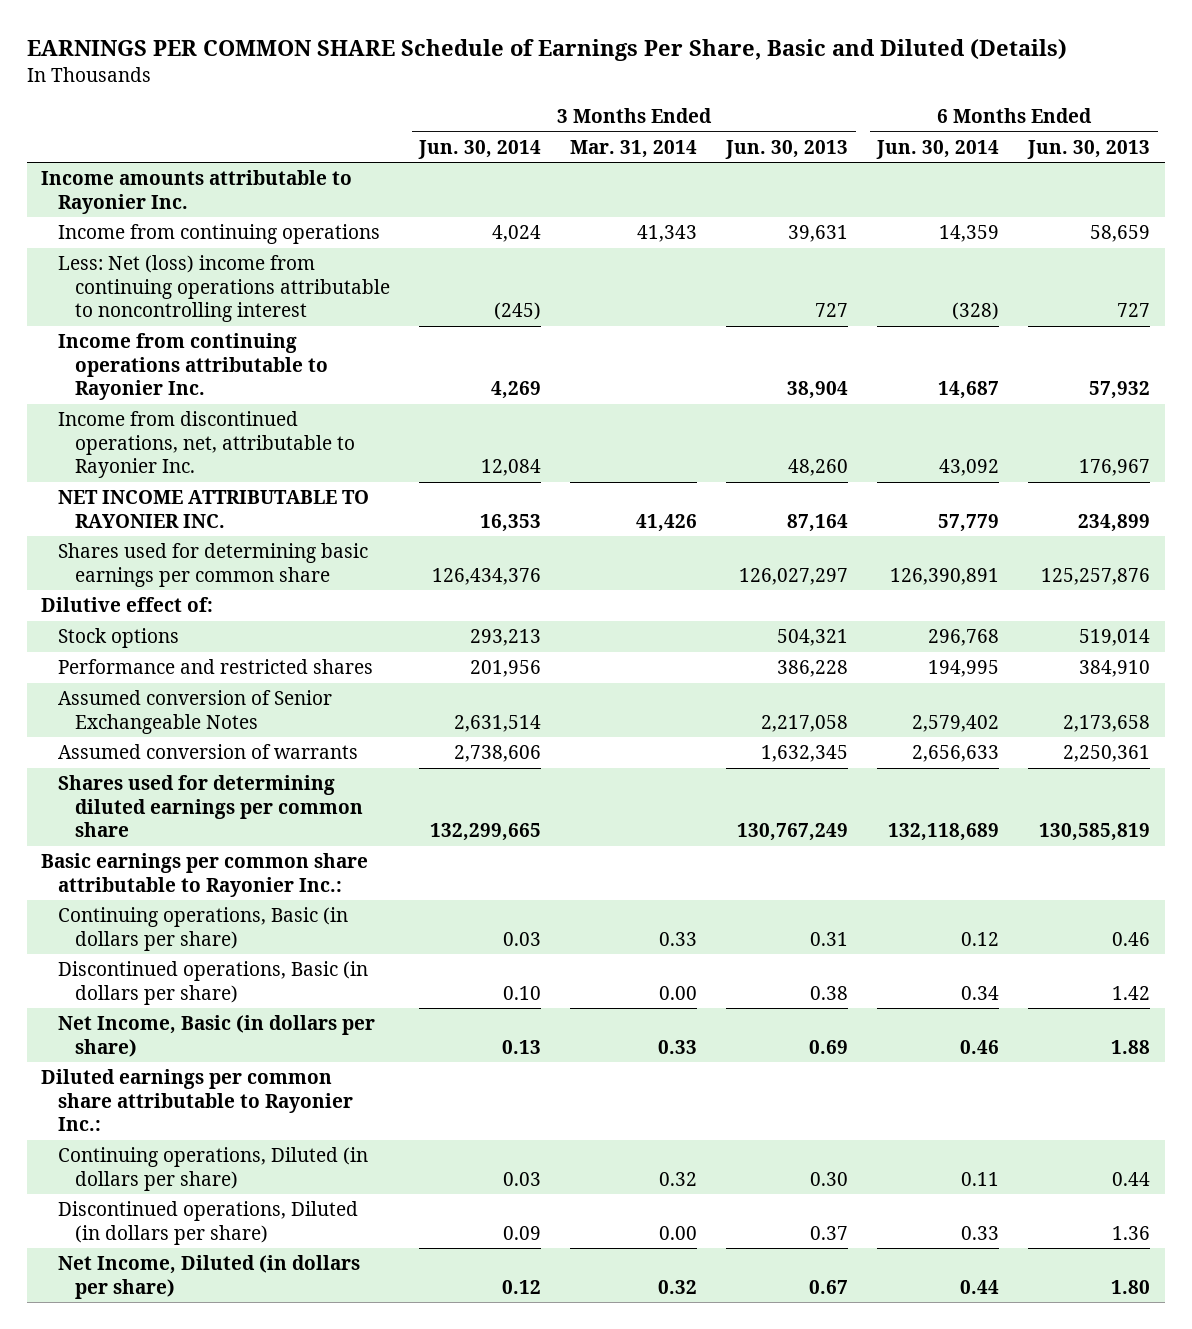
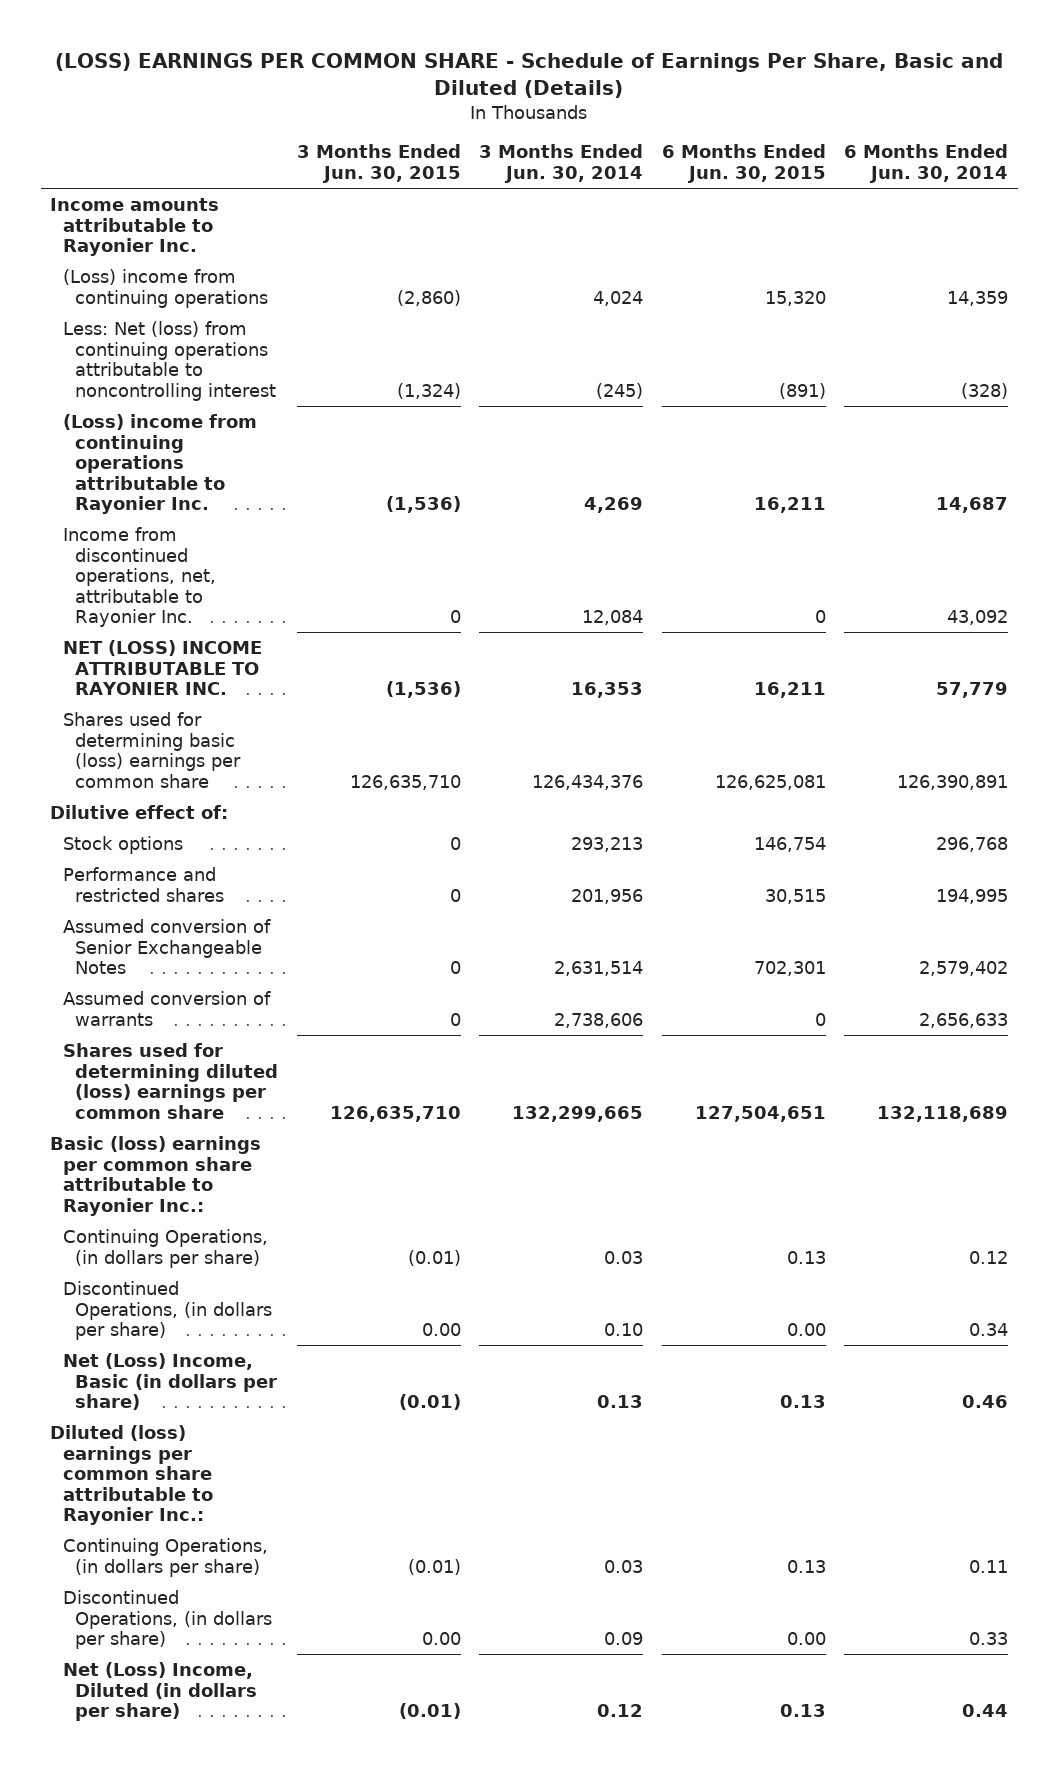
- EARNINGS PER COMMON SHARE Schedule of Earnings Per Share, Basic and Diluted (Details)
+ (LOSS) EARNINGS PER COMMON SHARE - Schedule of Earnings Per Share, Basic and Diluted (Details)
- | 3 Months Ended Jun. 30, 2014 | 3 Months Ended Mar. 31, 2014 | 3 Months Ended Jun. 30, 2013 | 6 Months Ended Jun. 30, 2014 | 6 Months Ended Jun. 30, 2013
+ | 3 Months Ended Jun. 30, 2015 | 3 Months Ended Jun. 30, 2014 | 6 Months Ended Jun. 30, 2015 | 6 Months Ended Jun. 30, 2014
- Income from continuing operations | 4,024 | 41,343 | 39,631 | 14,359 | 58,659
- Less: Net (loss) income from continuing operations attributable to noncontrolling interest | (245) | | 727 | (328) | 727
- Income from continuing operations attributable to Rayonier Inc. | 4,269 | | 38,904 | 14,687 | 57,932
+ (Loss) income from continuing operations | (2,860) | 4,024 | 15,320 | 14,359
+ Less: Net (loss) from continuing operations attributable to noncontrolling interest | (1,324) | (245) | (891) | (328)
+ (Loss) income from continuing operations attributable to Rayonier Inc. | (1,536) | 4,269 | 16,211 | 14,687
- NET INCOME ATTRIBUTABLE TO RAYONIER INC. | 16,353 | 41,426 | 87,164 | 57,779 | 234,899
- Shares used for determining basic earnings per common share | 126,434,376 | | 126,027,297 | 126,390,891 | 125,257,876
+ NET (LOSS) INCOME ATTRIBUTABLE TO RAYONIER INC. | (1,536) | 16,353 | 16,211 | 57,779
+ Shares used for determining basic (loss) earnings per common share | 126,635,710 | 126,434,376 | 126,625,081 | 126,390,891
- Shares used for determining diluted earnings per common share | 132,299,665 | | 130,767,249 | 132,118,689 | 130,585,819
- Basic earnings per common share attributable to Rayonier Inc.:
- Continuing operations, Basic (in dollars per share) | 0.03 | 0.33 | 0.31 | 0.12 | 0.46
- Discontinued operations, Basic (in dollars per share) | 0.10 | 0.00 | 0.38 | 0.34 | 1.42
- Net Income, Basic (in dollars per share) | 0.13 | 0.33 | 0.69 | 0.46 | 1.88
- Diluted earnings per common share attributable to Rayonier Inc.:
- Continuing operations, Diluted (in dollars per share) | 0.03 | 0.32 | 0.30 | 0.11 | 0.44
- Discontinued operations, Diluted (in dollars per share) | 0.09 | 0.00 | 0.37 | 0.33 | 1.36
- Net Income, Diluted (in dollars per share) | 0.12 | 0.32 | 0.67 | 0.44 | 1.80
+ Shares used for determining diluted (loss) earnings per common share | 126,635,710 | 132,299,665 | 127,504,651 | 132,118,689
+ Basic (loss) earnings per common share attributable to Rayonier Inc.:
+ Continuing Operations, (in dollars per share) | (0.01) | 0.03 | 0.13 | 0.12
+ Discontinued Operations, (in dollars per share) | 0.00 | 0.10 | 0.00 | 0.34
+ Net (Loss) Income, Basic (in dollars per share) | (0.01) | 0.13 | 0.13 | 0.46
+ Diluted (loss) earnings per common share attributable to Rayonier Inc.:
+ Continuing Operations, (in dollars per share) | (0.01) | 0.03 | 0.13 | 0.11
+ Discontinued Operations, (in dollars per share) | 0.00 | 0.09 | 0.00 | 0.33
+ Net (Loss) Income, Diluted (in dollars per share) | (0.01) | 0.12 | 0.13 | 0.44

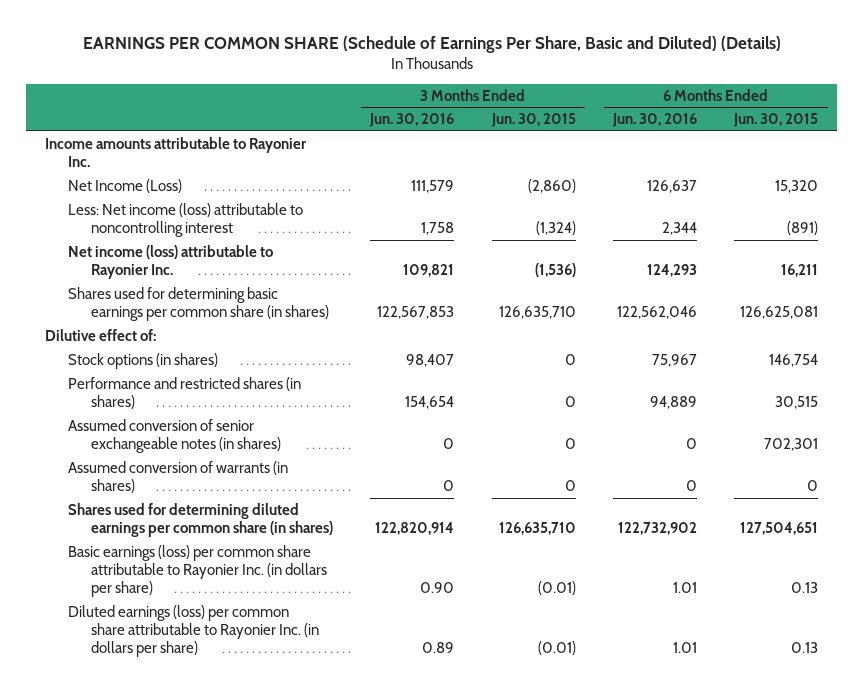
- (LOSS) EARNINGS PER COMMON SHARE - Schedule of Earnings Per Share, Basic and Diluted (Details)
+ EARNINGS PER COMMON SHARE (Schedule of Earnings Per Share, Basic and Diluted) (Details)
- | 3 Months Ended Jun. 30, 2015 | 3 Months Ended Jun. 30, 2014 | 6 Months Ended Jun. 30, 2015 | 6 Months Ended Jun. 30, 2014
+ | 3 Months Ended Jun. 30, 2016 | 3 Months Ended Jun. 30, 2015 | 6 Months Ended Jun. 30, 2016 | 6 Months Ended Jun. 30, 2015
- (Loss) income from continuing operations | (2,860) | 4,024 | 15,320 | 14,359
- Less: Net (loss) from continuing operations attributable to noncontrolling interest | (1,324) | (245) | (891) | (328)
- (Loss) income from continuing operations attributable to Rayonier Inc. | (1,536) | 4,269 | 16,211 | 14,687
- Income from discontinued operations, net, attributable to Rayonier Inc. | 0 | 12,084 | 0 | 43,092
- NET (LOSS) INCOME ATTRIBUTABLE TO RAYONIER INC. | (1,536) | 16,353 | 16,211 | 57,779
- Shares used for determining basic (loss) earnings per common share | 126,635,710 | 126,434,376 | 126,625,081 | 126,390,891
+ Net Income (Loss) | 111,579 | (2,860) | 126,637 | 15,320
+ Less: Net income (loss) attributable to noncontrolling interest | 1,758 | (1,324) | 2,344 | (891)
+ Net income (loss) attributable to Rayonier Inc. | 109,821 | (1,536) | 124,293 | 16,211
+ Shares used for determining basic earnings per common share (in shares) | 122,567,853 | 126,635,710 | 122,562,046 | 126,625,081
- Stock options | 0 | 293,213 | 146,754 | 296,768
- Performance and restricted shares | 0 | 201,956 | 30,515 | 194,995
- Assumed conversion of Senior Exchangeable Notes | 0 | 2,631,514 | 702,301 | 2,579,402
- Assumed conversion of warrants | 0 | 2,738,606 | 0 | 2,656,633
- Shares used for determining diluted (loss) earnings per common share | 126,635,710 | 132,299,665 | 127,504,651 | 132,118,689
- Basic (loss) earnings per common share attributable to Rayonier Inc.:
- Continuing Operations, (in dollars per share) | (0.01) | 0.03 | 0.13 | 0.12
- Discontinued Operations, (in dollars per share) | 0.00 | 0.10 | 0.00 | 0.34
- Net (Loss) Income, Basic (in dollars per share) | (0.01) | 0.13 | 0.13 | 0.46
- Diluted (loss) earnings per common share attributable to Rayonier Inc.:
- Continuing Operations, (in dollars per share) | (0.01) | 0.03 | 0.13 | 0.11
- Discontinued Operations, (in dollars per share) | 0.00 | 0.09 | 0.00 | 0.33
- Net (Loss) Income, Diluted (in dollars per share) | (0.01) | 0.12 | 0.13 | 0.44
+ Stock options (in shares) | 98,407 | 0 | 75,967 | 146,754
+ Performance and restricted shares (in shares) | 154,654 | 0 | 94,889 | 30,515
+ Assumed conversion of senior exchangeable notes (in shares) | 0 | 0 | 0 | 702,301
+ Assumed conversion of warrants (in shares) | 0 | 0 | 0 | 0
+ Shares used for determining diluted earnings per common share (in shares) | 122,820,914 | 126,635,710 | 122,732,902 | 127,504,651
+ Basic earnings (loss) per common share attributable to Rayonier Inc. (in dollars per share) | 0.90 | (0.01) | 1.01 | 0.13
+ Diluted earnings (loss) per common share attributable to Rayonier Inc. (in dollars per share) | 0.89 | (0.01) | 1.01 | 0.13

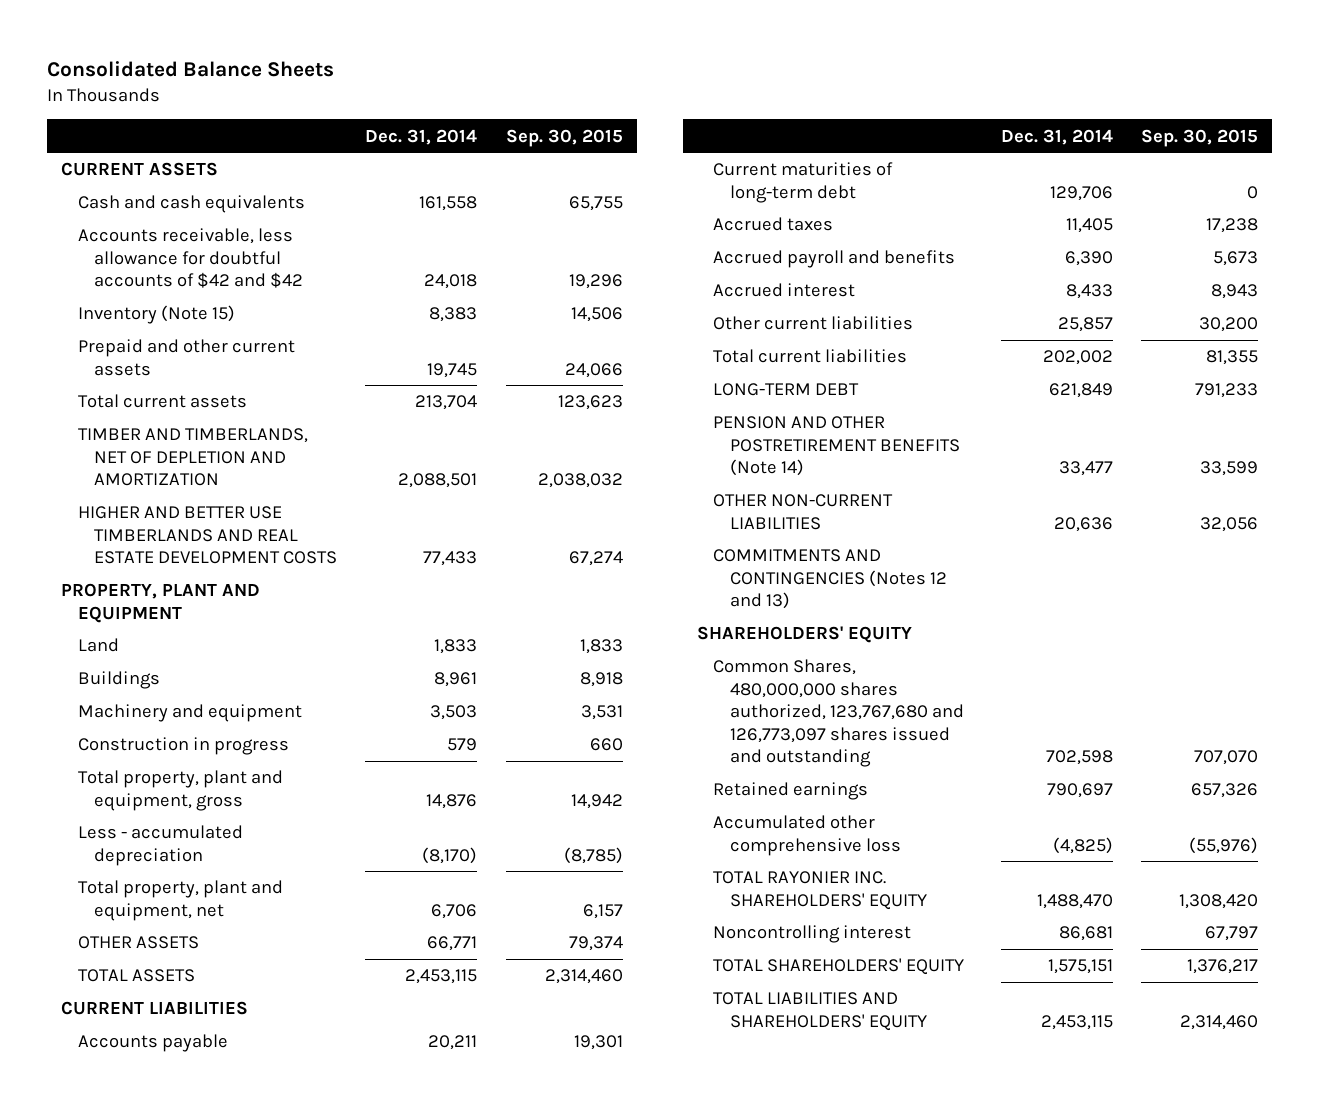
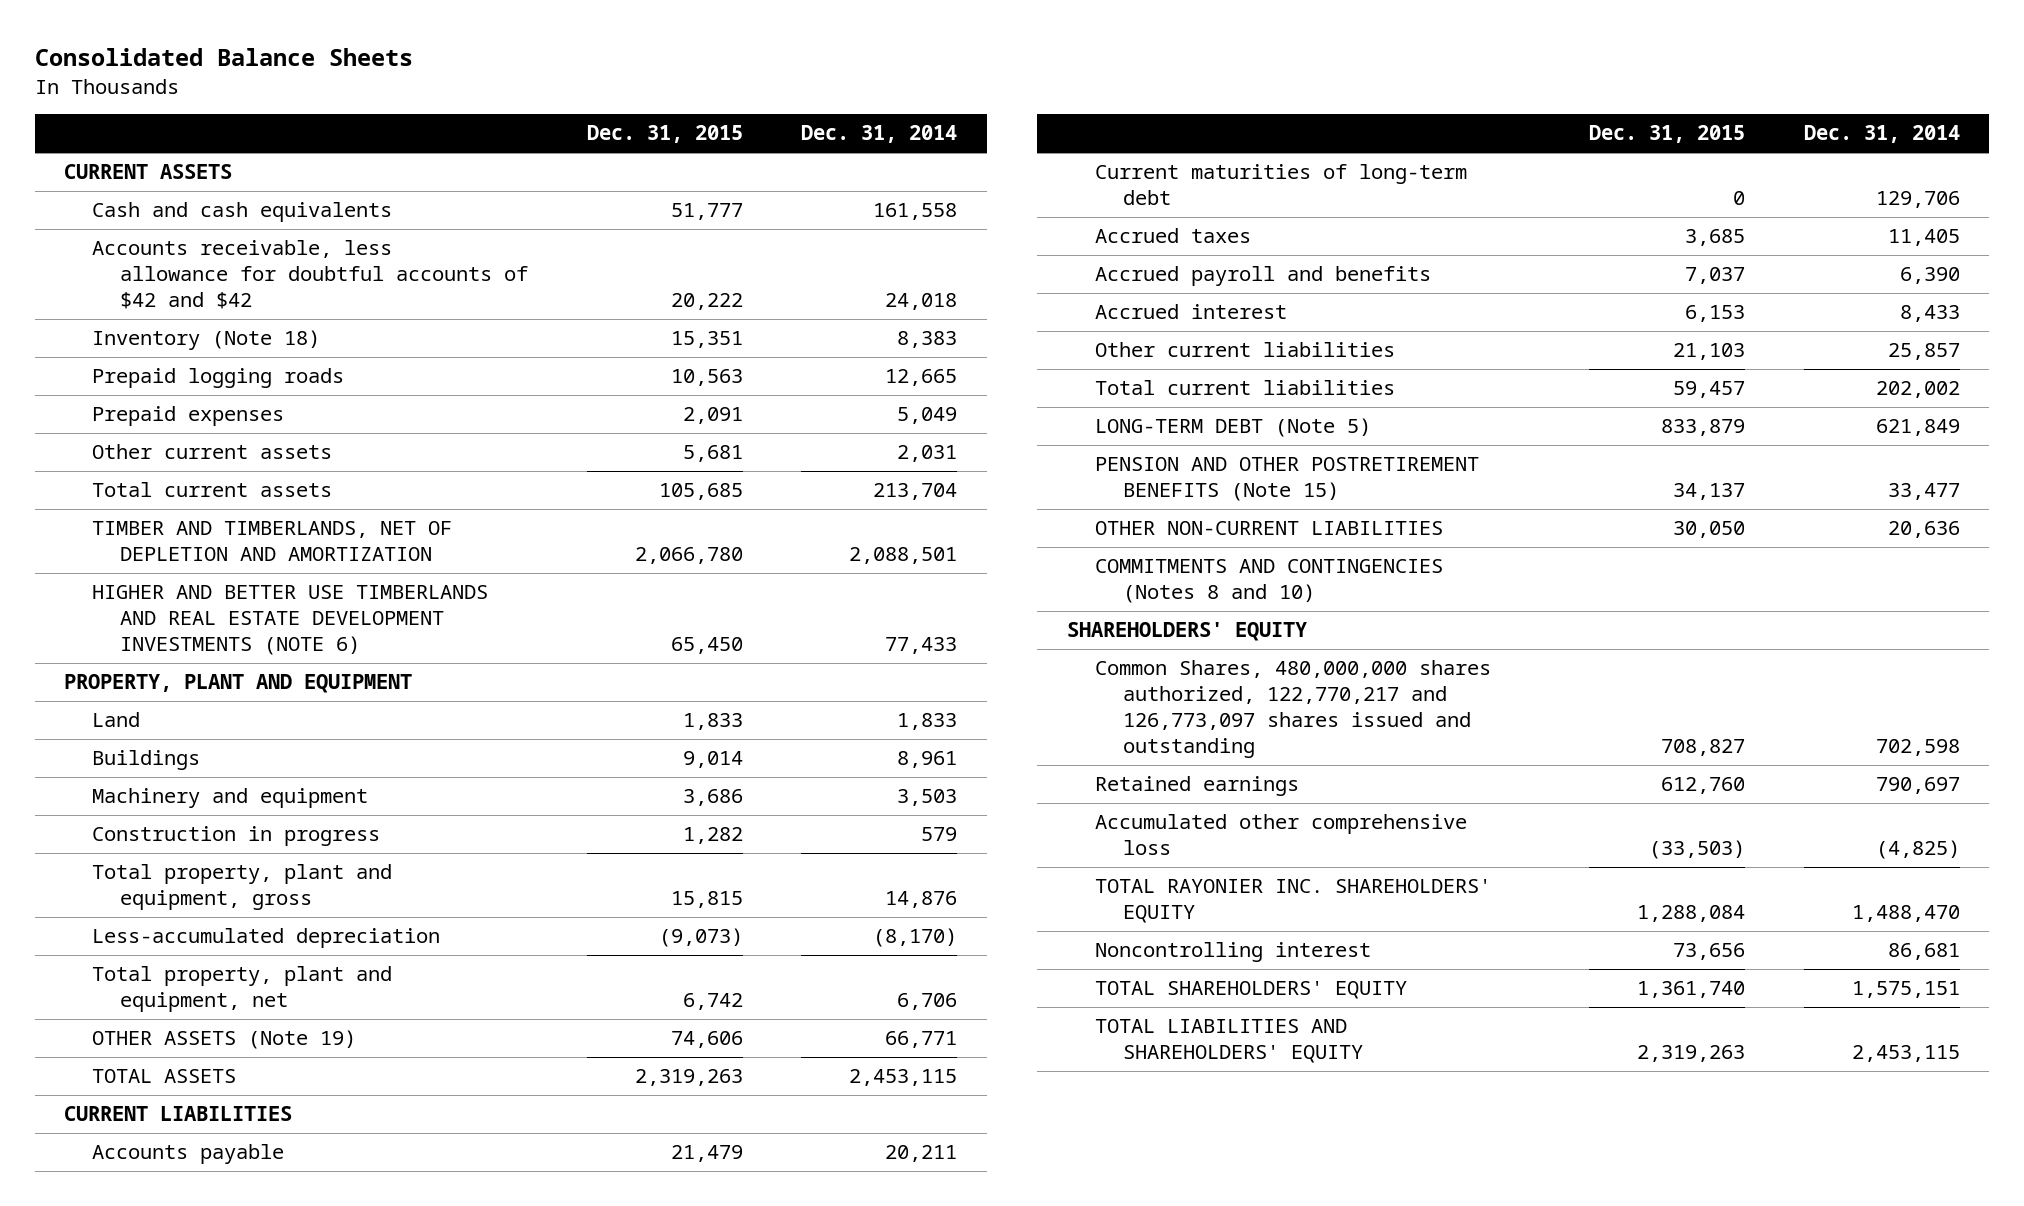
- | Dec. 31, 2014 | Sep. 30, 2015
+ | Dec. 31, 2015 | Dec. 31, 2014
- Inventory (Note 15) | 8,383 | 14,506
- Prepaid and other current assets | 19,745 | 24,066
+ Inventory (Note 18) | 15,351 | 8,383
+ Prepaid logging roads | 10,563 | 12,665
+ Prepaid expenses | 2,091 | 5,049
+ Other current assets | 5,681 | 2,031
- HIGHER AND BETTER USE TIMBERLANDS AND REAL ESTATE DEVELOPMENT COSTS | 77,433 | 67,274
+ HIGHER AND BETTER USE TIMBERLANDS AND REAL ESTATE DEVELOPMENT INVESTMENTS (NOTE 6) | 65,450 | 77,433
- Less - accumulated depreciation | (8,170) | (8,785)
+ Less-accumulated depreciation | (9,073) | (8,170)
- OTHER ASSETS | 66,771 | 79,374
+ OTHER ASSETS (Note 19) | 74,606 | 66,771
- LONG-TERM DEBT | 621,849 | 791,233
- PENSION AND OTHER POSTRETIREMENT BENEFITS (Note 14) | 33,477 | 33,599
+ LONG-TERM DEBT (Note 5) | 833,879 | 621,849
+ PENSION AND OTHER POSTRETIREMENT BENEFITS (Note 15) | 34,137 | 33,477
- COMMITMENTS AND CONTINGENCIES (Notes 12 and 13)
+ COMMITMENTS AND CONTINGENCIES (Notes 8 and 10)
- Common Shares, 480,000,000 shares authorized, 123,767,680 and 126,773,097 shares issued and outstanding | 702,598 | 707,070
+ Common Shares, 480,000,000 shares authorized, 122,770,217 and 126,773,097 shares issued and outstanding | 708,827 | 702,598

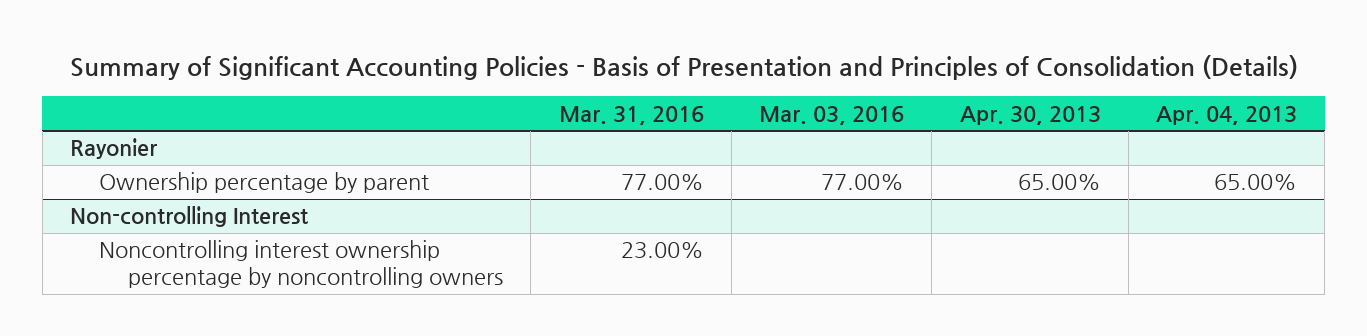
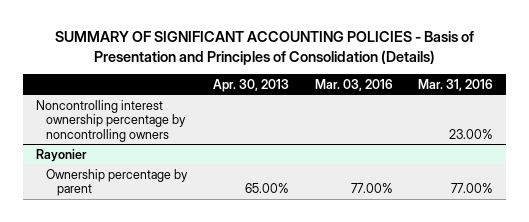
- Summary of Significant Accounting Policies - Basis of Presentation and Principles of Consolidation (Details)
+ SUMMARY OF SIGNIFICANT ACCOUNTING POLICIES - Basis of Presentation and Principles of Consolidation (Details)
- | Mar. 31, 2016 | Mar. 03, 2016 | Apr. 30, 2013 | Apr. 04, 2013
+ | Apr. 30, 2013 | Mar. 03, 2016 | Mar. 31, 2016
+ Noncontrolling interest ownership percentage by noncontrolling owners | | | 23.00%
- Non-controlling Interest
- Noncontrolling interest ownership percentage by noncontrolling owners | 23.00% | | |

